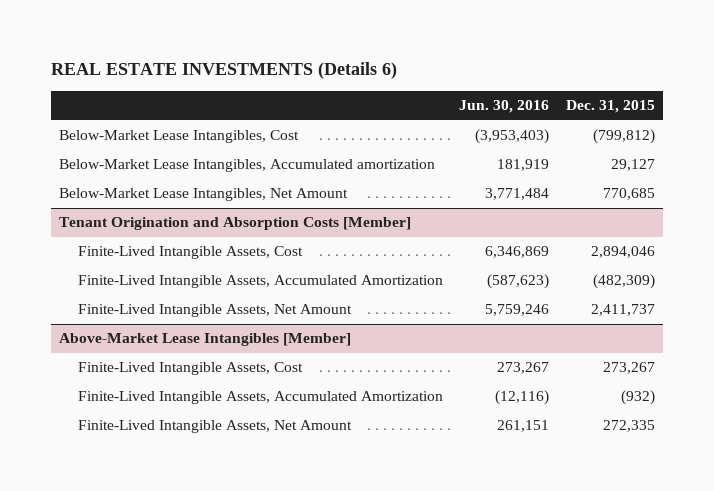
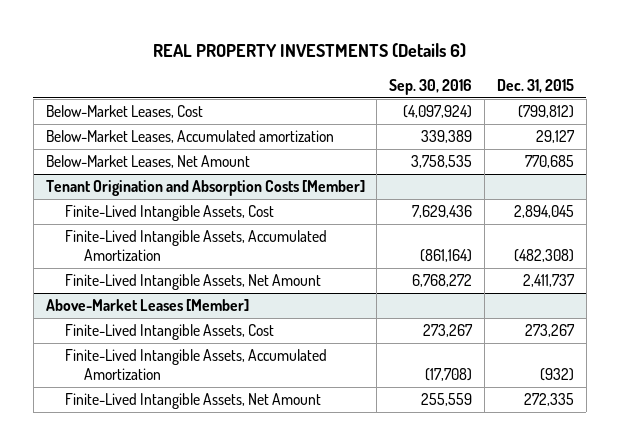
- REAL ESTATE INVESTMENTS (Details 6)
+ REAL PROPERTY INVESTMENTS (Details 6)
- | Jun. 30, 2016 | Dec. 31, 2015
+ | Sep. 30, 2016 | Dec. 31, 2015
- Below-Market Lease Intangibles, Cost | (3,953,403) | (799,812)
- Below-Market Lease Intangibles, Accumulated amortization | 181,919 | 29,127
- Below-Market Lease Intangibles, Net Amount | 3,771,484 | 770,685
+ Below-Market Leases, Cost | (4,097,924) | (799,812)
+ Below-Market Leases, Accumulated amortization | 339,389 | 29,127
+ Below-Market Leases, Net Amount | 3,758,535 | 770,685
@ Tenant Origination and Absorption Costs [Member]
- Finite-Lived Intangible Assets, Cost | 6,346,869 | 2,894,046
- Finite-Lived Intangible Assets, Accumulated Amortization | (587,623) | (482,309)
+ Finite-Lived Intangible Assets, Cost | 7,629,436 | 2,894,045
+ Finite-Lived Intangible Assets, Accumulated Amortization | (861,164) | (482,308)
- Above-Market Lease Intangibles [Member]
+ Above-Market Leases [Member]

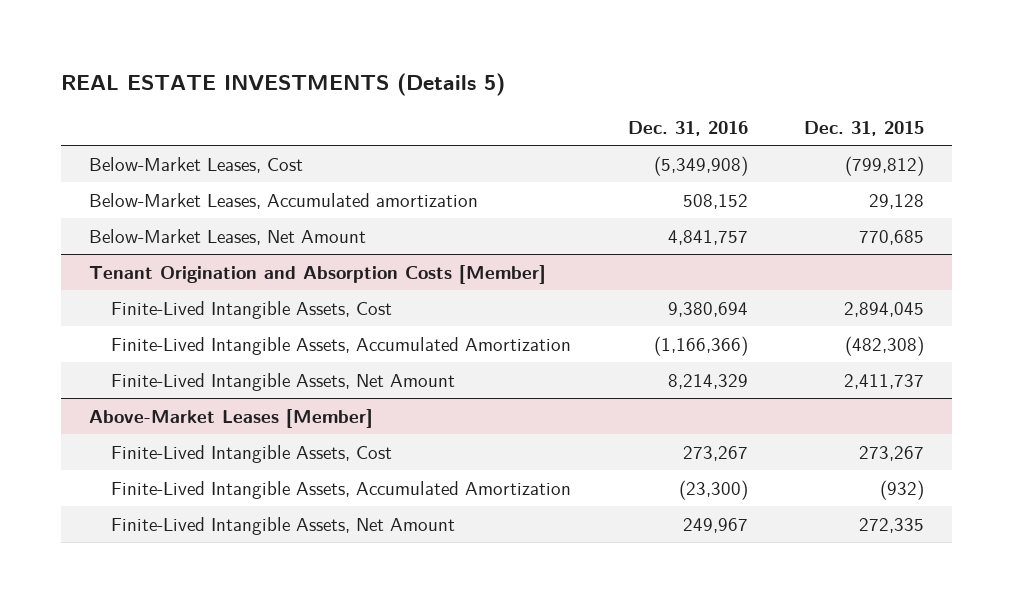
- REAL PROPERTY INVESTMENTS (Details 6)
+ REAL ESTATE INVESTMENTS (Details 5)
- | Sep. 30, 2016 | Dec. 31, 2015
+ | Dec. 31, 2016 | Dec. 31, 2015
- Below-Market Leases, Accumulated amortization | 339,389 | 29,127
+ Below-Market Leases, Accumulated amortization | 508,152 | 29,128

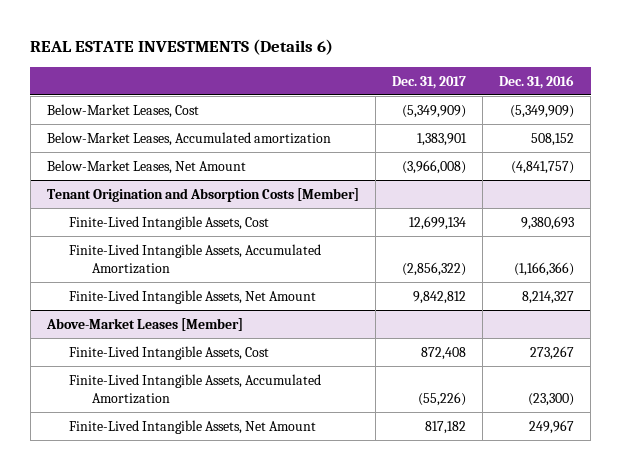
- REAL ESTATE INVESTMENTS (Details 5)
+ REAL ESTATE INVESTMENTS (Details 6)
- | Dec. 31, 2016 | Dec. 31, 2015
+ | Dec. 31, 2017 | Dec. 31, 2016
- Below-Market Leases, Cost | (5,349,908) | (799,812)
+ Below-Market Leases, Cost | (5,349,909) | (5,349,909)
- Below-Market Leases, Net Amount | 4,841,757 | 770,685
+ Below-Market Leases, Net Amount | (3,966,008) | (4,841,757)
@ Tenant Origination and Absorption Costs [Member]
- Finite-Lived Intangible Assets, Cost | 9,380,694 | 2,894,045
+ Finite-Lived Intangible Assets, Cost | 12,699,134 | 9,380,693
- Finite-Lived Intangible Assets, Net Amount | 8,214,329 | 2,411,737
+ Finite-Lived Intangible Assets, Net Amount | 9,842,812 | 8,214,327

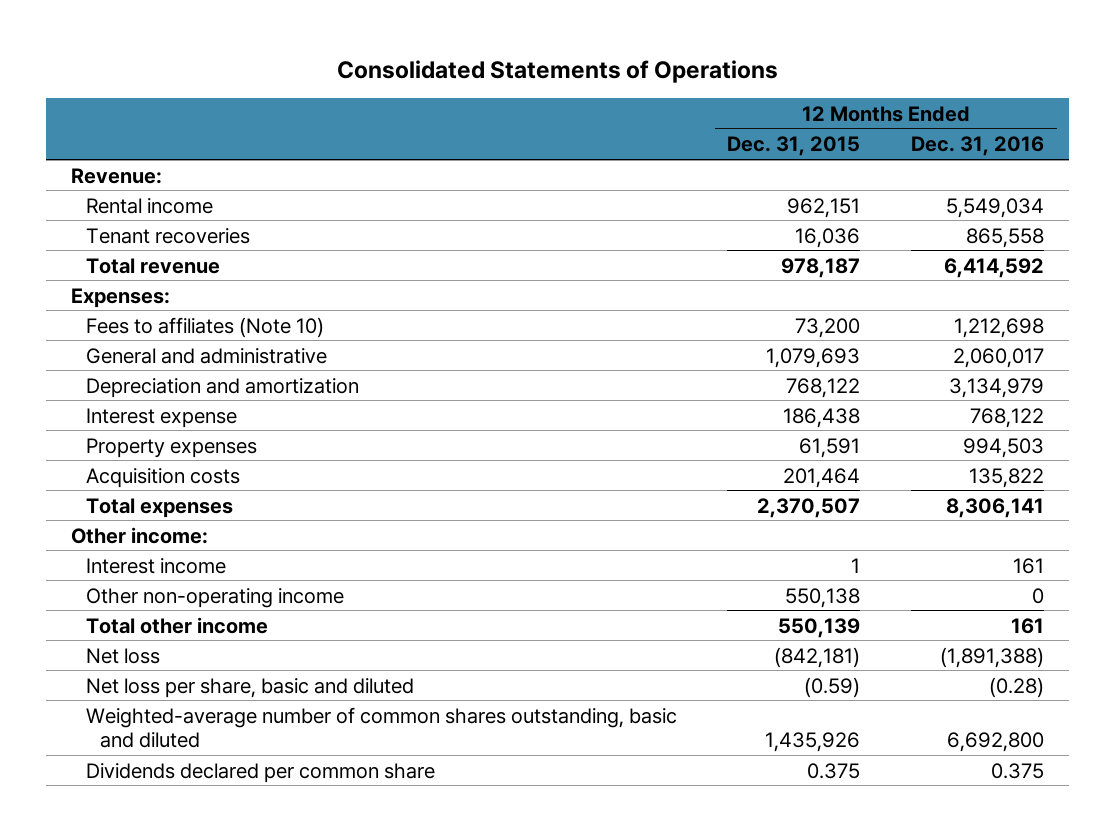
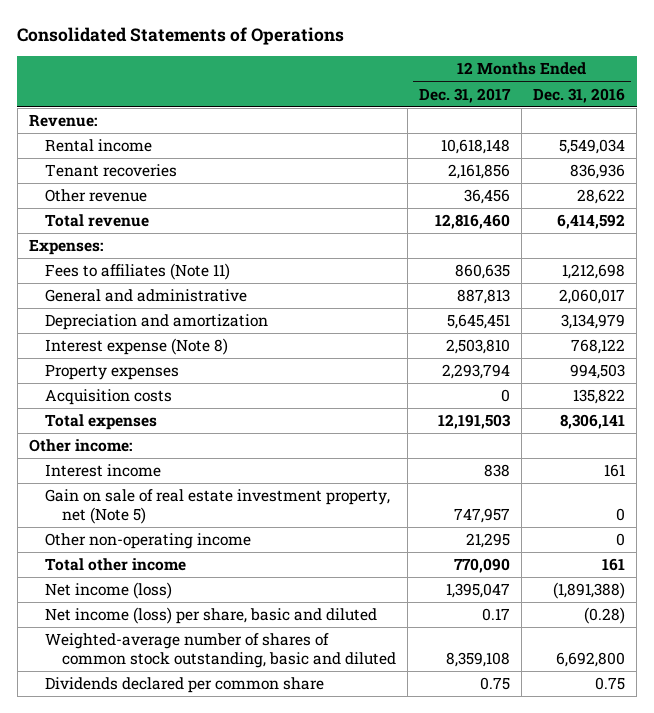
- | 12 Months Ended Dec. 31, 2015 | 12 Months Ended Dec. 31, 2016
+ | 12 Months Ended Dec. 31, 2017 | 12 Months Ended Dec. 31, 2016
- Tenant recoveries | 16,036 | 865,558
+ Tenant recoveries | 2,161,856 | 836,936
+ Other revenue | 36,456 | 28,622
- Fees to affiliates (Note 10) | 73,200 | 1,212,698
+ Fees to affiliates (Note 11) | 860,635 | 1,212,698
- Interest expense | 186,438 | 768,122
+ Interest expense (Note 8) | 2,503,810 | 768,122
+ Gain on sale of real estate investment property, net (Note 5) | 747,957 | 0
- Net loss | (842,181) | (1,891,388)
- Net loss per share, basic and diluted | (0.59) | (0.28)
- Weighted-average number of common shares outstanding, basic and diluted | 1,435,926 | 6,692,800
- Dividends declared per common share | 0.375 | 0.375
+ Net income (loss) | 1,395,047 | (1,891,388)
+ Net income (loss) per share, basic and diluted | 0.17 | (0.28)
+ Weighted-average number of shares of common stock outstanding, basic and diluted | 8,359,108 | 6,692,800
+ Dividends declared per common share | 0.75 | 0.75

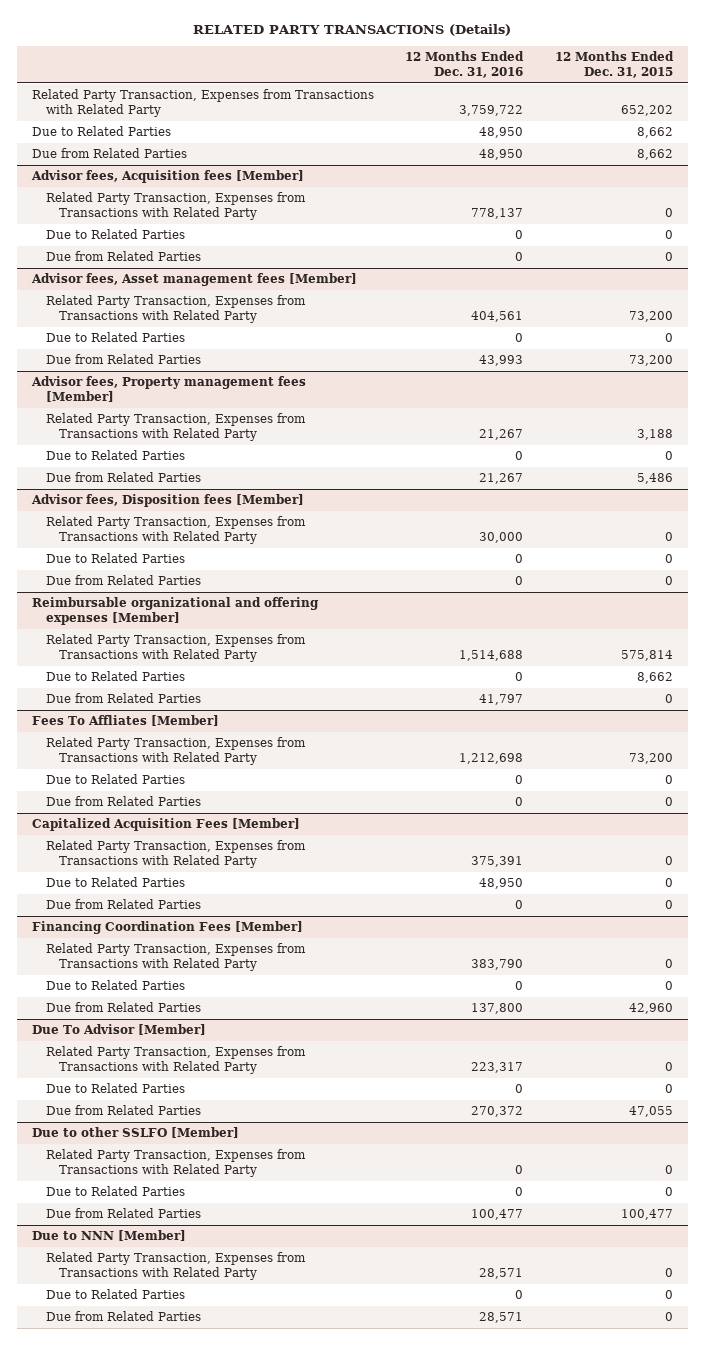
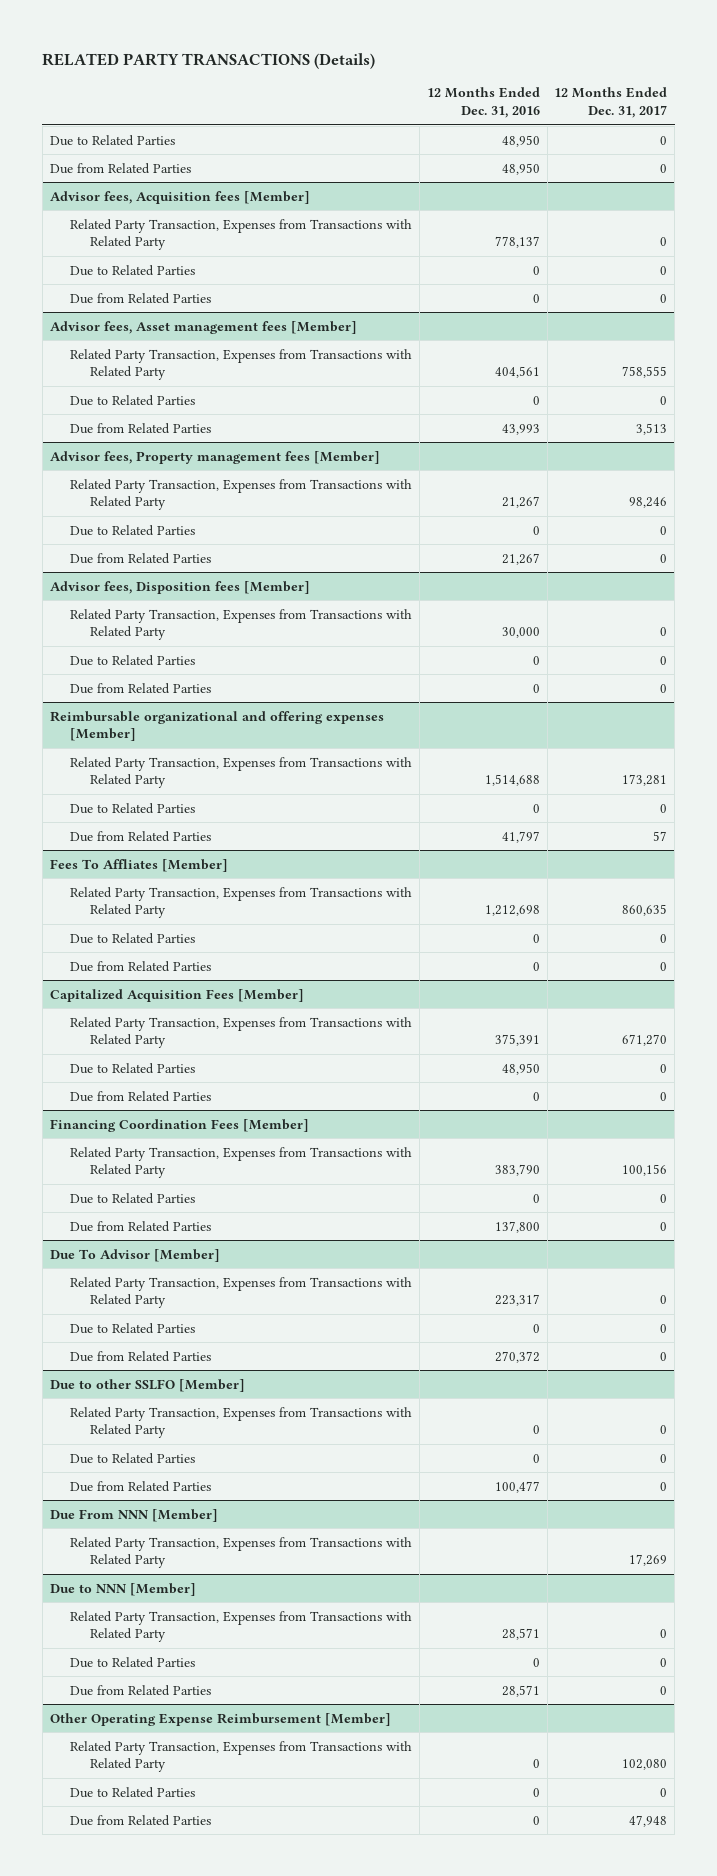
- | 12 Months Ended Dec. 31, 2016 | 12 Months Ended Dec. 31, 2015
+ | 12 Months Ended Dec. 31, 2016 | 12 Months Ended Dec. 31, 2017
- Related Party Transaction, Expenses from Transactions with Related Party | 3,759,722 | 652,202
+ Due From NNN [Member]
+ Related Party Transaction, Expenses from Transactions with Related Party | | 17,269
+ Other Operating Expense Reimbursement [Member]
+ Related Party Transaction, Expenses from Transactions with Related Party | 0 | 102,080
+ Due to Related Parties | 0 | 0
+ Due from Related Parties | 0 | 47,948

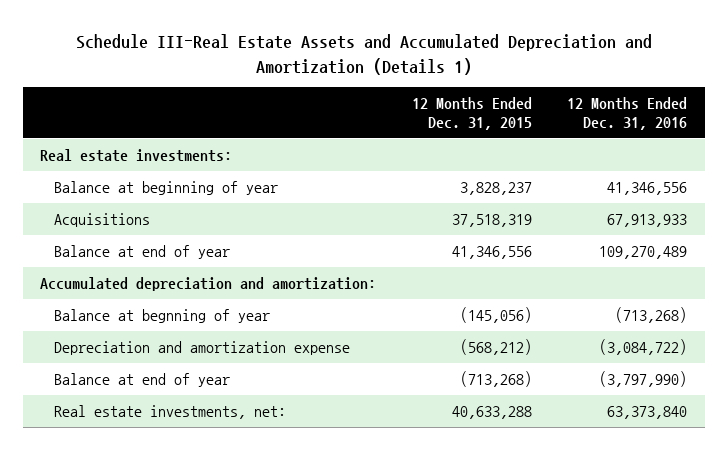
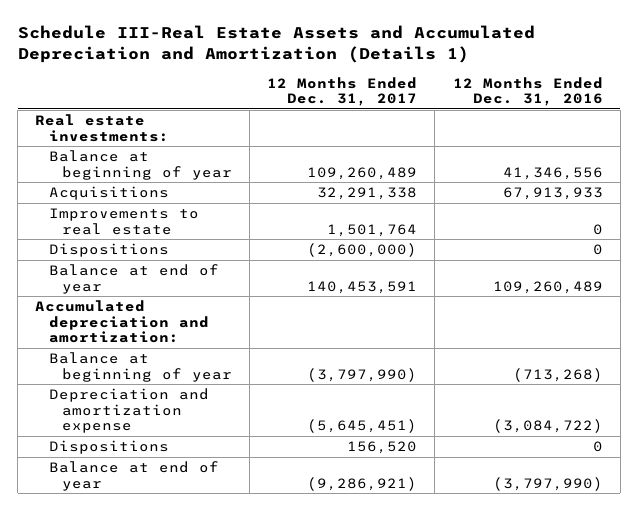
- | 12 Months Ended Dec. 31, 2015 | 12 Months Ended Dec. 31, 2016
+ | 12 Months Ended Dec. 31, 2017 | 12 Months Ended Dec. 31, 2016
- Balance at end of year | 41,346,556 | 109,270,489
+ Improvements to real estate | 1,501,764 | 0
+ Dispositions | (2,600,000) | 0
+ Balance at end of year | 140,453,591 | 109,260,489
- Balance at begnning of year | (145,056) | (713,268)
+ Balance at beginning of year | (3,797,990) | (713,268)
+ Dispositions | 156,520 | 0
- Real estate investments, net: | 40,633,288 | 63,373,840

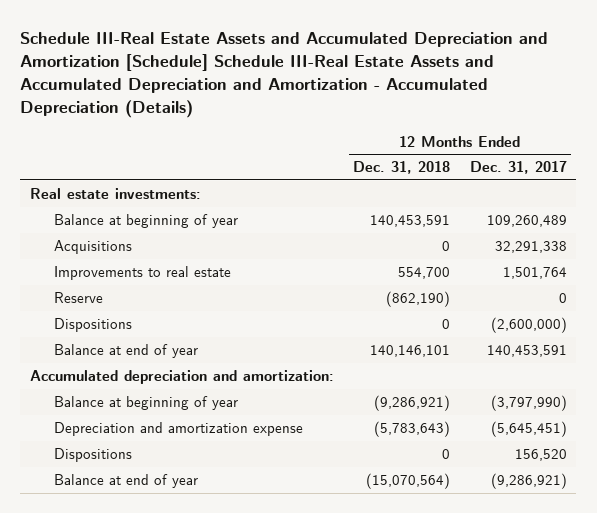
- Schedule III-Real Estate Assets and Accumulated Depreciation and Amortization (Details 1)
+ Schedule III-Real Estate Assets and Accumulated Depreciation and Amortization [Schedule] Schedule III-Real Estate Assets and Accumulated Depreciation and Amortization - Accumulated Depreciation (Details)
- | 12 Months Ended Dec. 31, 2017 | 12 Months Ended Dec. 31, 2016
+ | 12 Months Ended Dec. 31, 2018 | 12 Months Ended Dec. 31, 2017
+ Reserve | (862,190) | 0

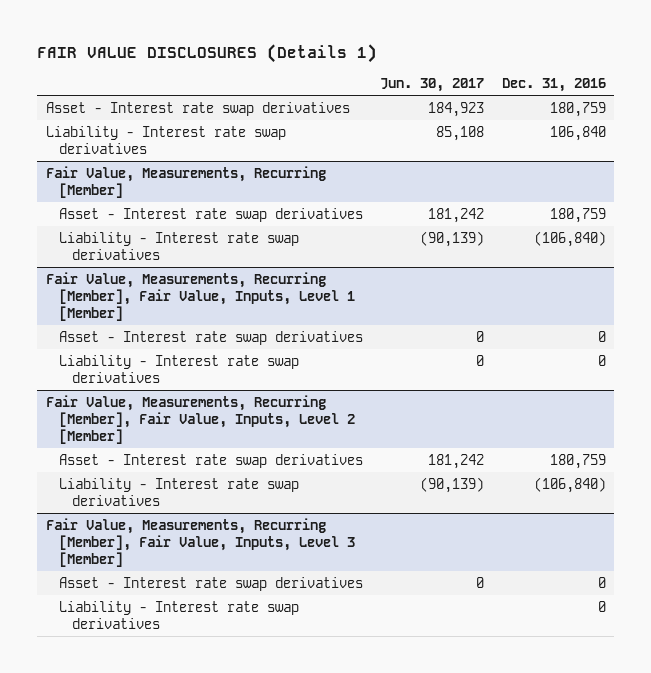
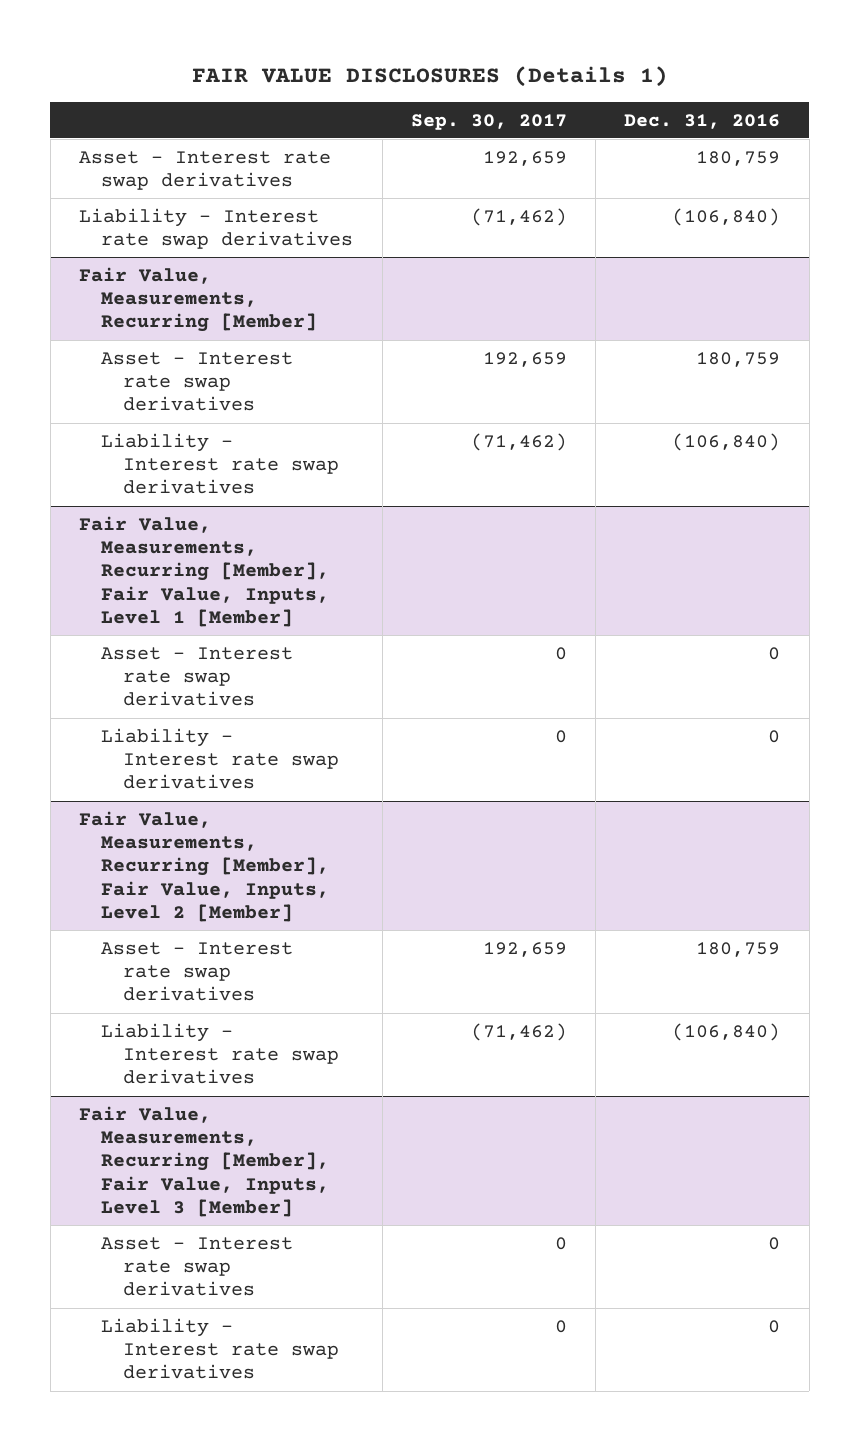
- | Jun. 30, 2017 | Dec. 31, 2016
+ | Sep. 30, 2017 | Dec. 31, 2016
- Liability - Interest rate swap derivatives | 85,108 | 106,840
+ Liability - Interest rate swap derivatives | (71,462) | (106,840)

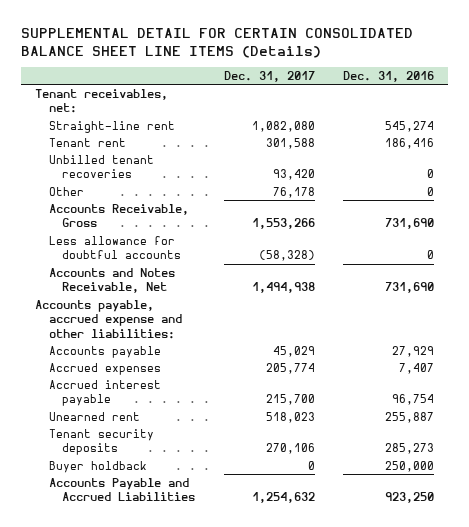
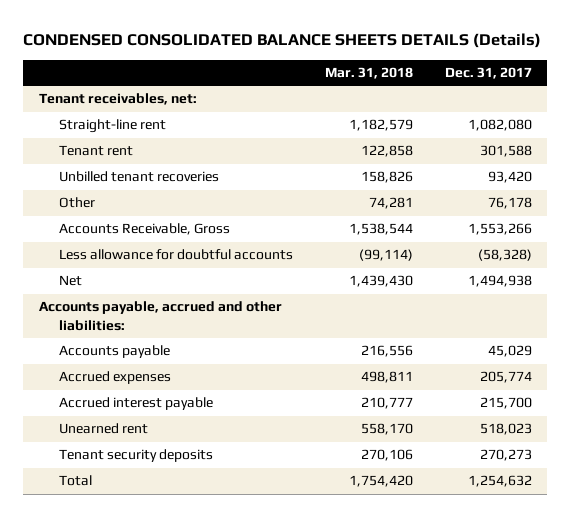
- SUPPLEMENTAL DETAIL FOR CERTAIN CONSOLIDATED BALANCE SHEET LINE ITEMS (Details)
+ CONDENSED CONSOLIDATED BALANCE SHEETS DETAILS (Details)
- | Dec. 31, 2017 | Dec. 31, 2016
+ | Mar. 31, 2018 | Dec. 31, 2017
- Accounts and Notes Receivable, Net | 1,494,938 | 731,690
- Accounts payable, accrued expense and other liabilities:
+ Net | 1,439,430 | 1,494,938
+ Accounts payable, accrued and other liabilities:
- Tenant security deposits | 270,106 | 285,273
- Buyer holdback | 0 | 250,000
- Accounts Payable and Accrued Liabilities | 1,254,632 | 923,250
+ Tenant security deposits | 270,106 | 270,273
+ Total | 1,754,420 | 1,254,632

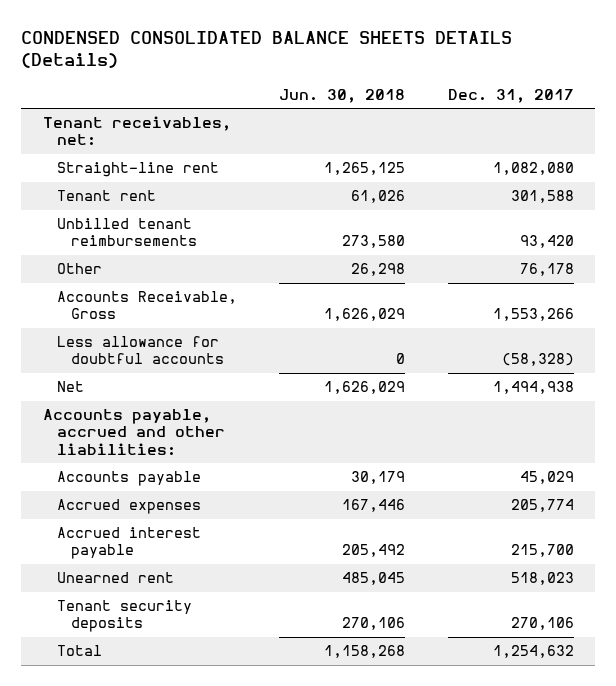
- | Mar. 31, 2018 | Dec. 31, 2017
+ | Jun. 30, 2018 | Dec. 31, 2017
- Unbilled tenant recoveries | 158,826 | 93,420
+ Unbilled tenant reimbursements | 273,580 | 93,420
- Tenant security deposits | 270,106 | 270,273
+ Tenant security deposits | 270,106 | 270,106

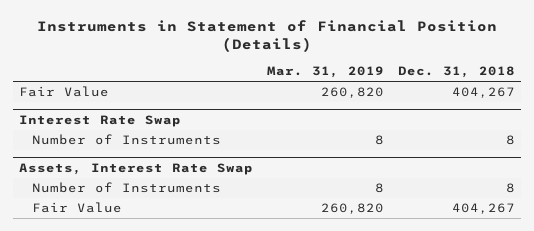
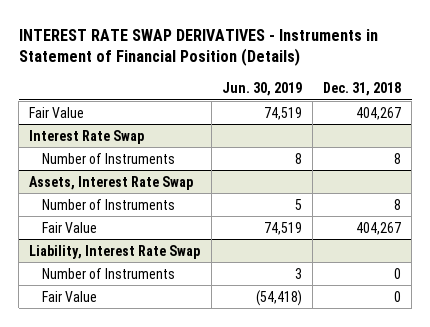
- Instruments in Statement of Financial Position (Details)
+ INTEREST RATE SWAP DERIVATIVES - Instruments in Statement of Financial Position (Details)
- | Mar. 31, 2019 | Dec. 31, 2018
+ | Jun. 30, 2019 | Dec. 31, 2018
+ Liability, Interest Rate Swap
+ Number of Instruments | 3 | 0
+ Fair Value | (54,418) | 0

